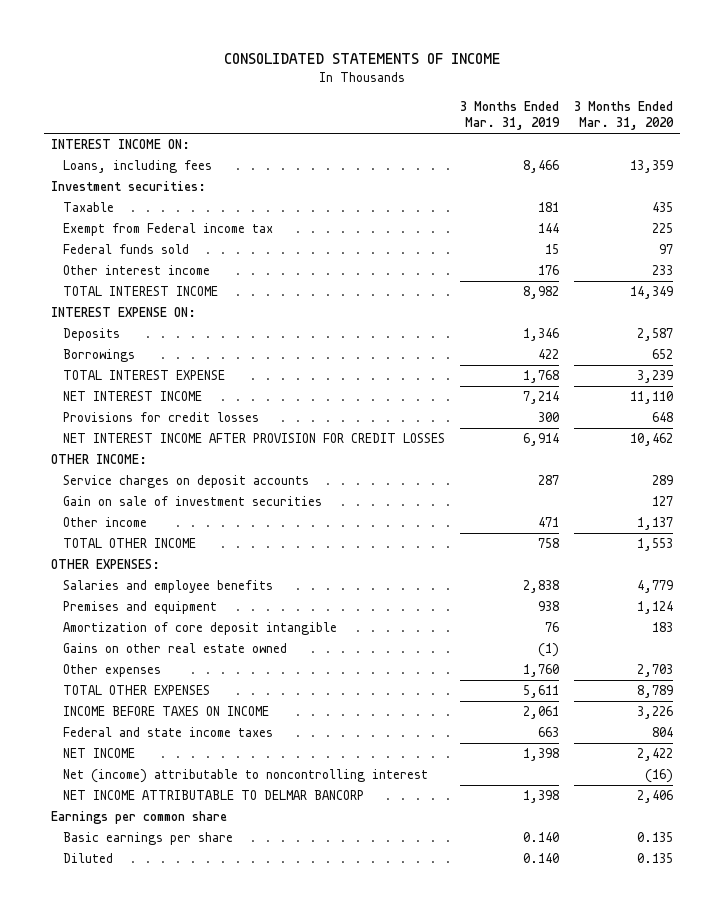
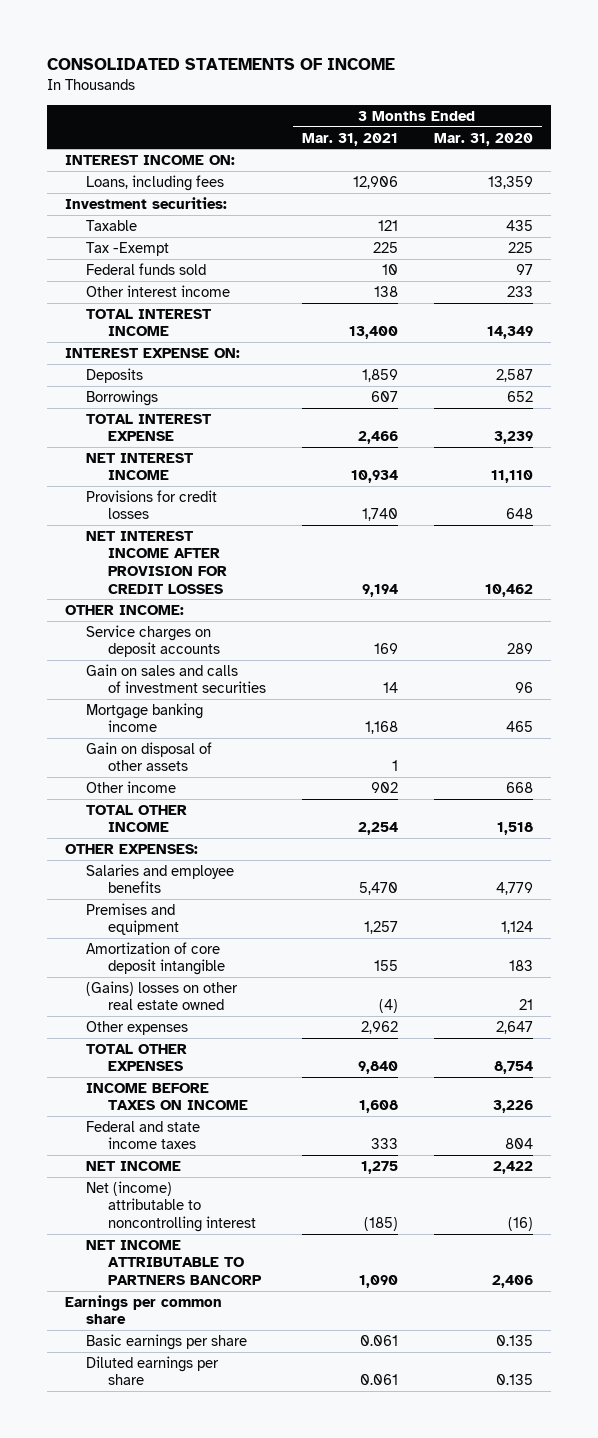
- | 3 Months Ended Mar. 31, 2019 | 3 Months Ended Mar. 31, 2020
+ | 3 Months Ended Mar. 31, 2021 | 3 Months Ended Mar. 31, 2020
- Exempt from Federal income tax | 144 | 225
+ Tax -Exempt | 225 | 225
- Gain on sale of investment securities | | 127
- Other income | 471 | 1,137
- TOTAL OTHER INCOME | 758 | 1,553
+ Gain on sales and calls of investment securities | 14 | 96
+ Mortgage banking income | 1,168 | 465
+ Gain on disposal of other assets | 1 |
+ Other income | 902 | 668
+ TOTAL OTHER INCOME | 2,254 | 1,518
- Gains on other real estate owned | (1) |
- Other expenses | 1,760 | 2,703
- TOTAL OTHER EXPENSES | 5,611 | 8,789
+ (Gains) losses on other real estate owned | (4) | 21
+ Other expenses | 2,962 | 2,647
+ TOTAL OTHER EXPENSES | 9,840 | 8,754
- NET INCOME ATTRIBUTABLE TO DELMAR BANCORP | 1,398 | 2,406
+ NET INCOME ATTRIBUTABLE TO PARTNERS BANCORP | 1,090 | 2,406
- Diluted | 0.140 | 0.135
+ Diluted earnings per share | 0.061 | 0.135

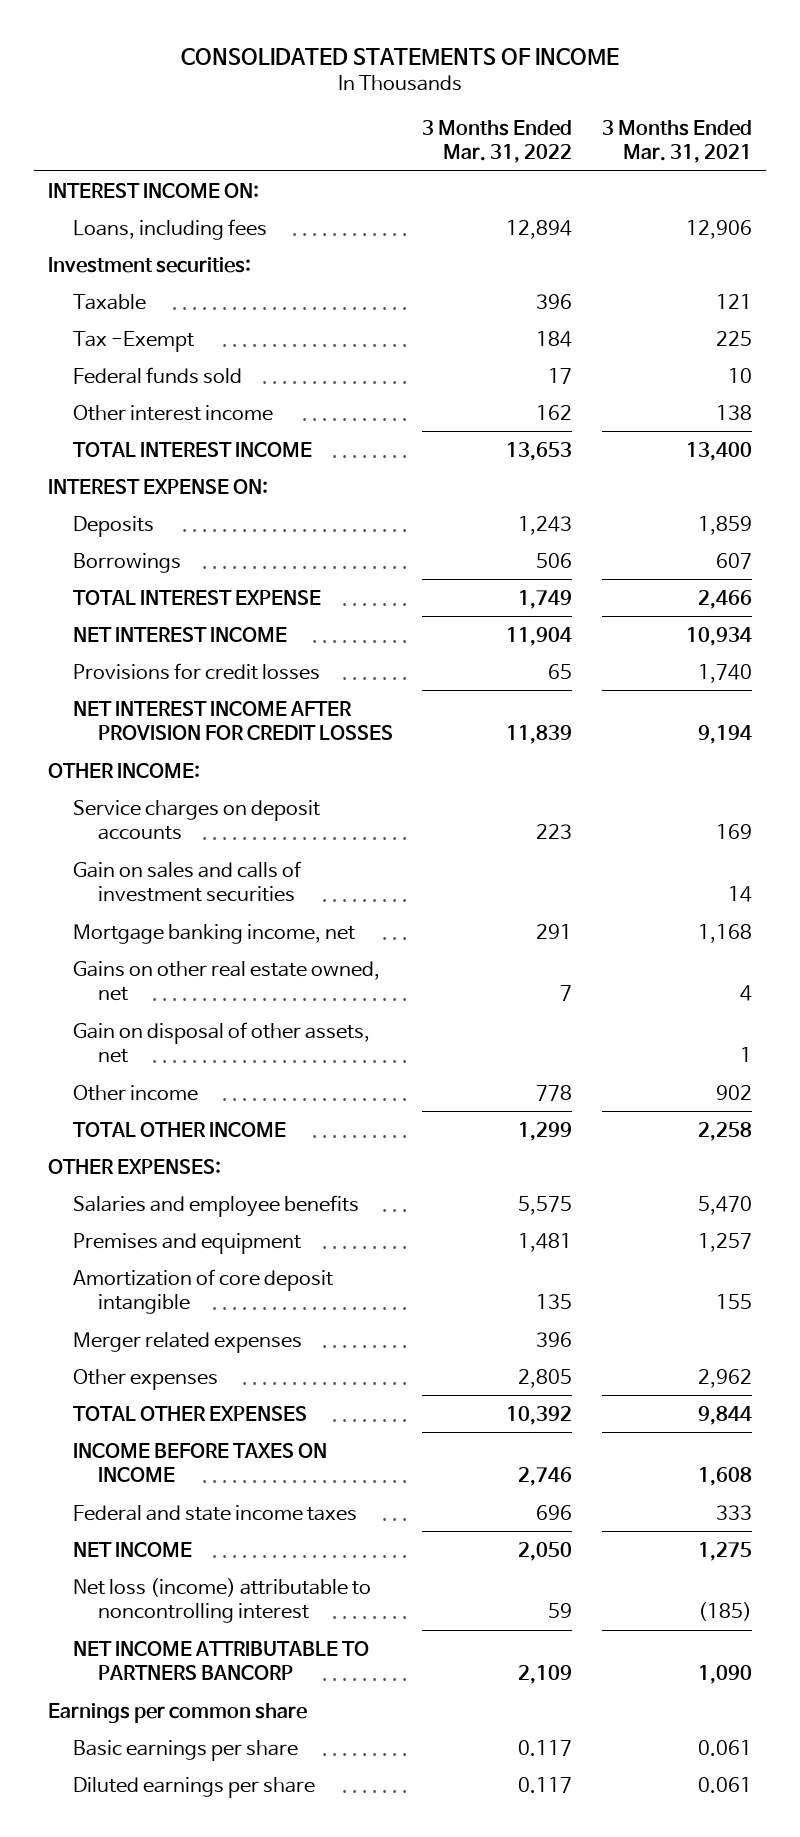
- | 3 Months Ended Mar. 31, 2021 | 3 Months Ended Mar. 31, 2020
+ | 3 Months Ended Mar. 31, 2022 | 3 Months Ended Mar. 31, 2021
- Mortgage banking income | 1,168 | 465
- Gain on disposal of other assets | 1 |
+ Mortgage banking income, net | 291 | 1,168
+ Gains on other real estate owned, net | 7 | 4
+ Gain on disposal of other assets, net | | 1
- TOTAL OTHER INCOME | 2,254 | 1,518
+ TOTAL OTHER INCOME | 1,299 | 2,258
- (Gains) losses on other real estate owned | (4) | 21
+ Merger related expenses | 396 |
- TOTAL OTHER EXPENSES | 9,840 | 8,754
+ TOTAL OTHER EXPENSES | 10,392 | 9,844
- Net (income) attributable to noncontrolling interest | (185) | (16)
+ Net loss (income) attributable to noncontrolling interest | 59 | (185)

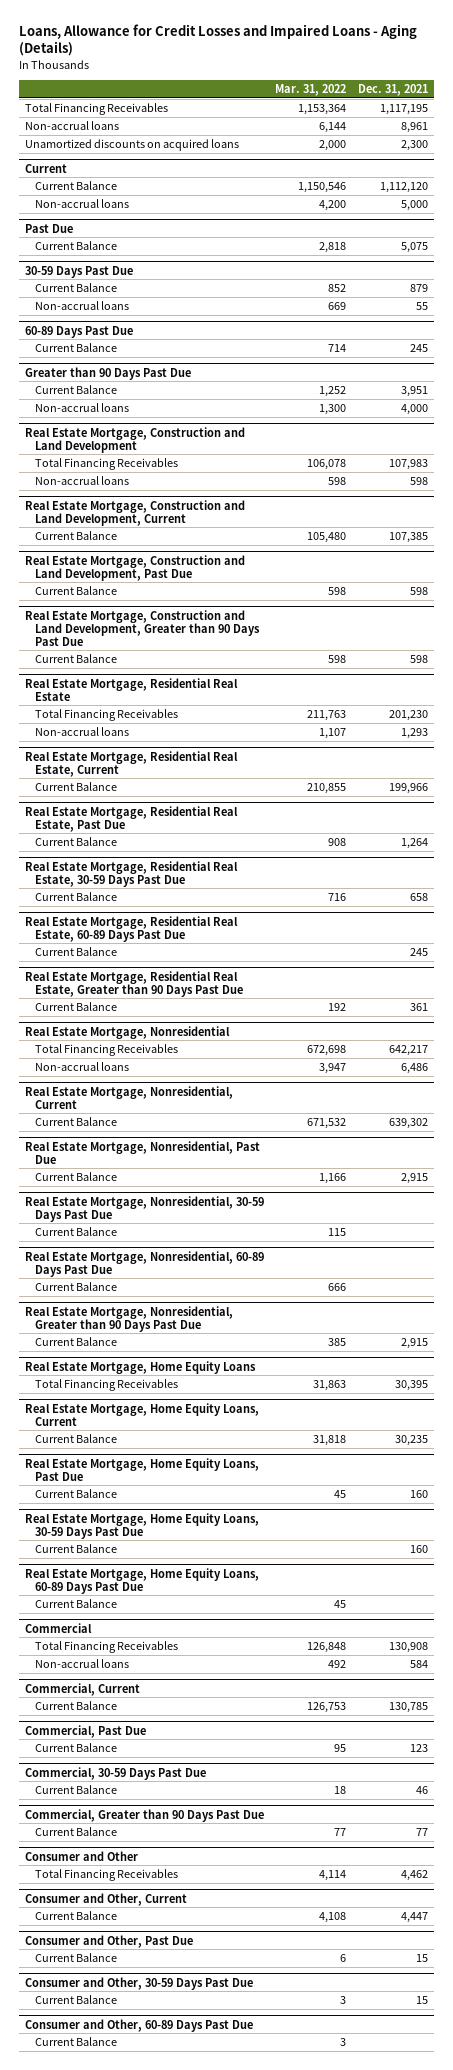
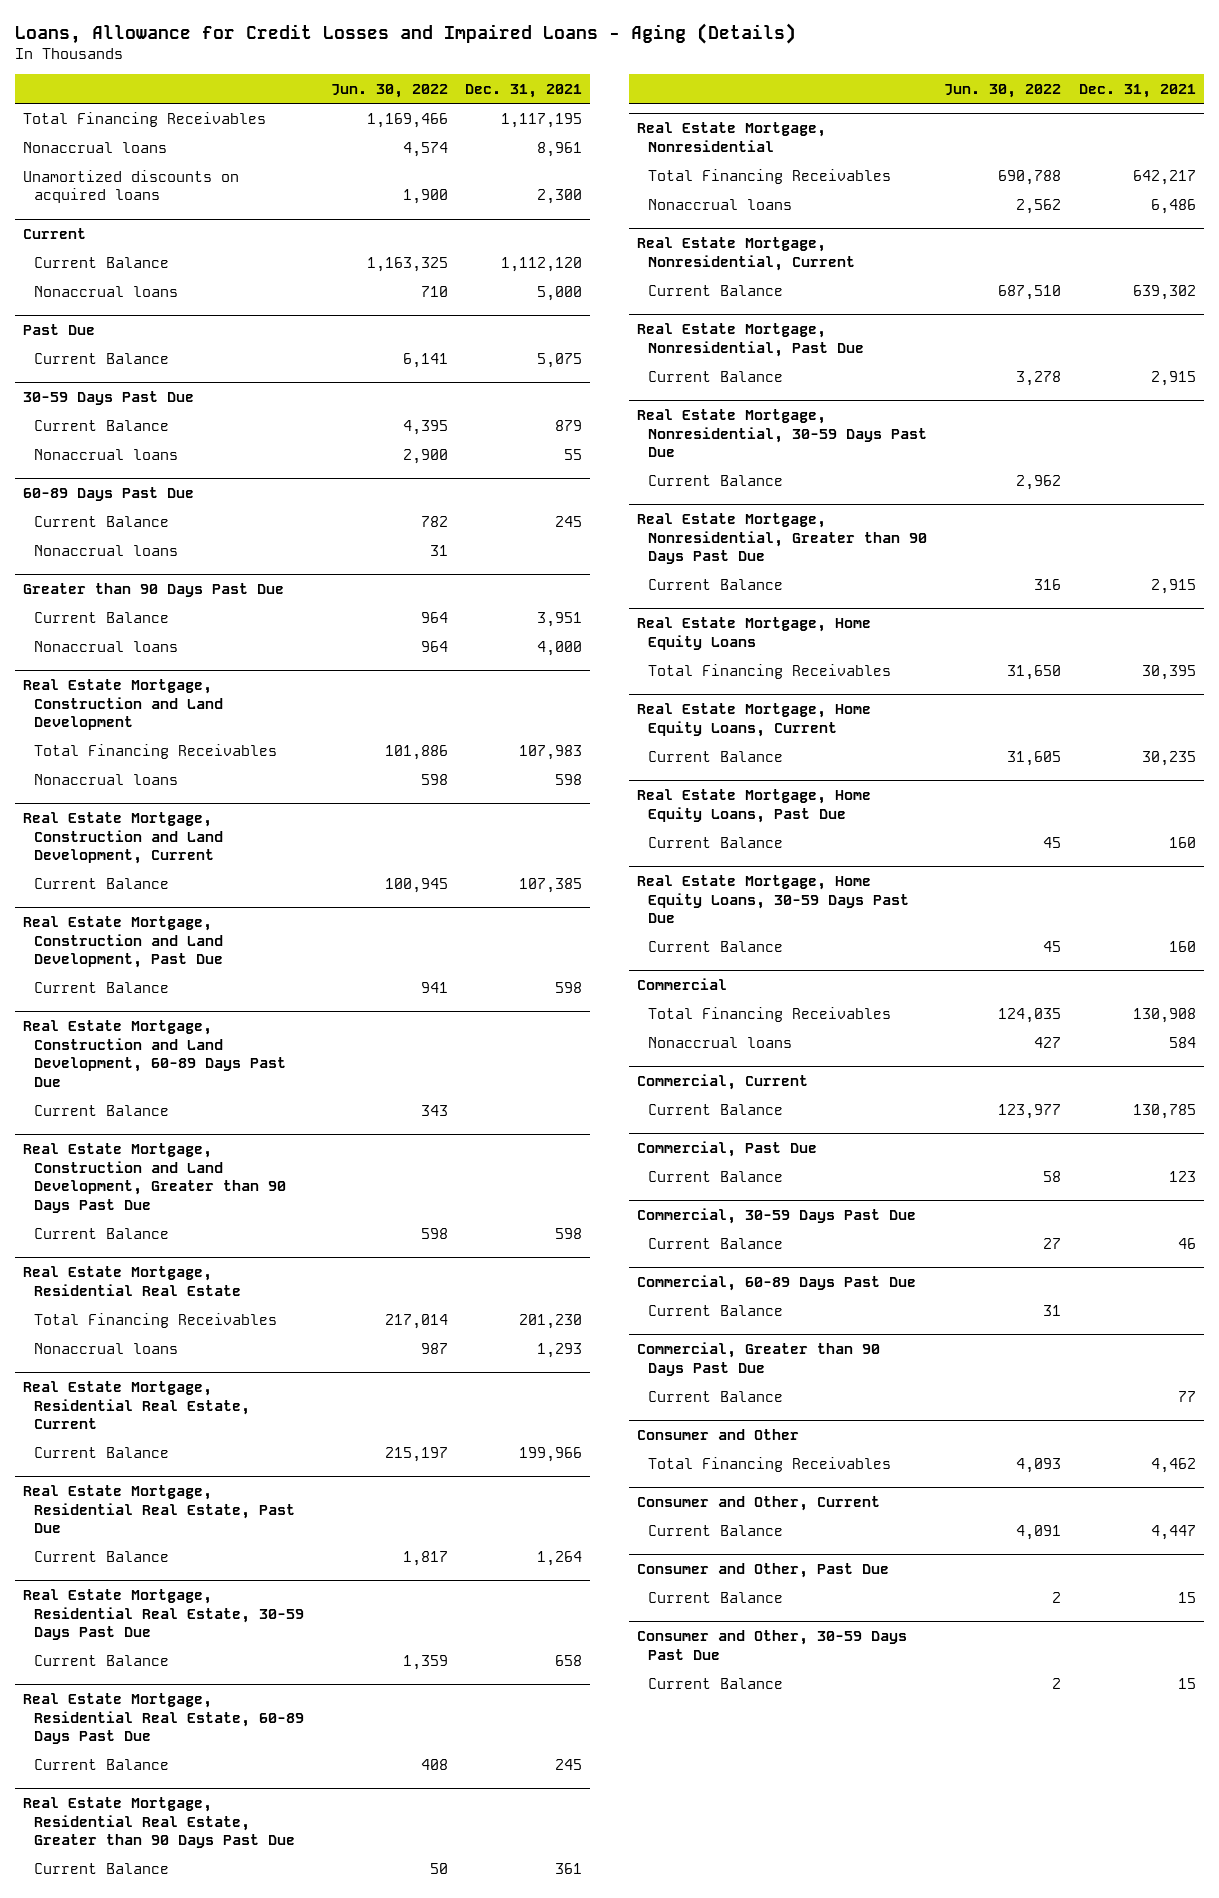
- | Mar. 31, 2022 | Dec. 31, 2021
+ | Jun. 30, 2022 | Dec. 31, 2021
- Non-accrual loans | 6,144 | 8,961
+ Nonaccrual loans | 4,574 | 8,961
@ Current
- Non-accrual loans | 4,200 | 5,000
+ Nonaccrual loans | 710 | 5,000
@ 30-59 Days Past Due
- Non-accrual loans | 669 | 55
+ Nonaccrual loans | 2,900 | 55
@ 60-89 Days Past Due
+ Nonaccrual loans | 31 |
@ Greater than 90 Days Past Due
- Non-accrual loans | 1,300 | 4,000
+ Nonaccrual loans | 964 | 4,000
@ Real Estate Mortgage, Construction and Land Development
- Non-accrual loans | 598 | 598
+ Nonaccrual loans | 598 | 598
+ Real Estate Mortgage, Construction and Land Development, 60-89 Days Past Due
+ Current Balance | 343 |
@ Real Estate Mortgage, Residential Real Estate
- Non-accrual loans | 1,107 | 1,293
+ Nonaccrual loans | 987 | 1,293
@ Real Estate Mortgage, Nonresidential
- Non-accrual loans | 3,947 | 6,486
+ Nonaccrual loans | 2,562 | 6,486
- Real Estate Mortgage, Nonresidential, 60-89 Days Past Due
- Current Balance | 666 |
- Real Estate Mortgage, Home Equity Loans, 60-89 Days Past Due
- Current Balance | 45 |
@ Commercial
- Non-accrual loans | 492 | 584
+ Nonaccrual loans | 427 | 584
+ Commercial, 60-89 Days Past Due
+ Current Balance | 31 |
- Consumer and Other, 60-89 Days Past Due
- Current Balance | 3 |

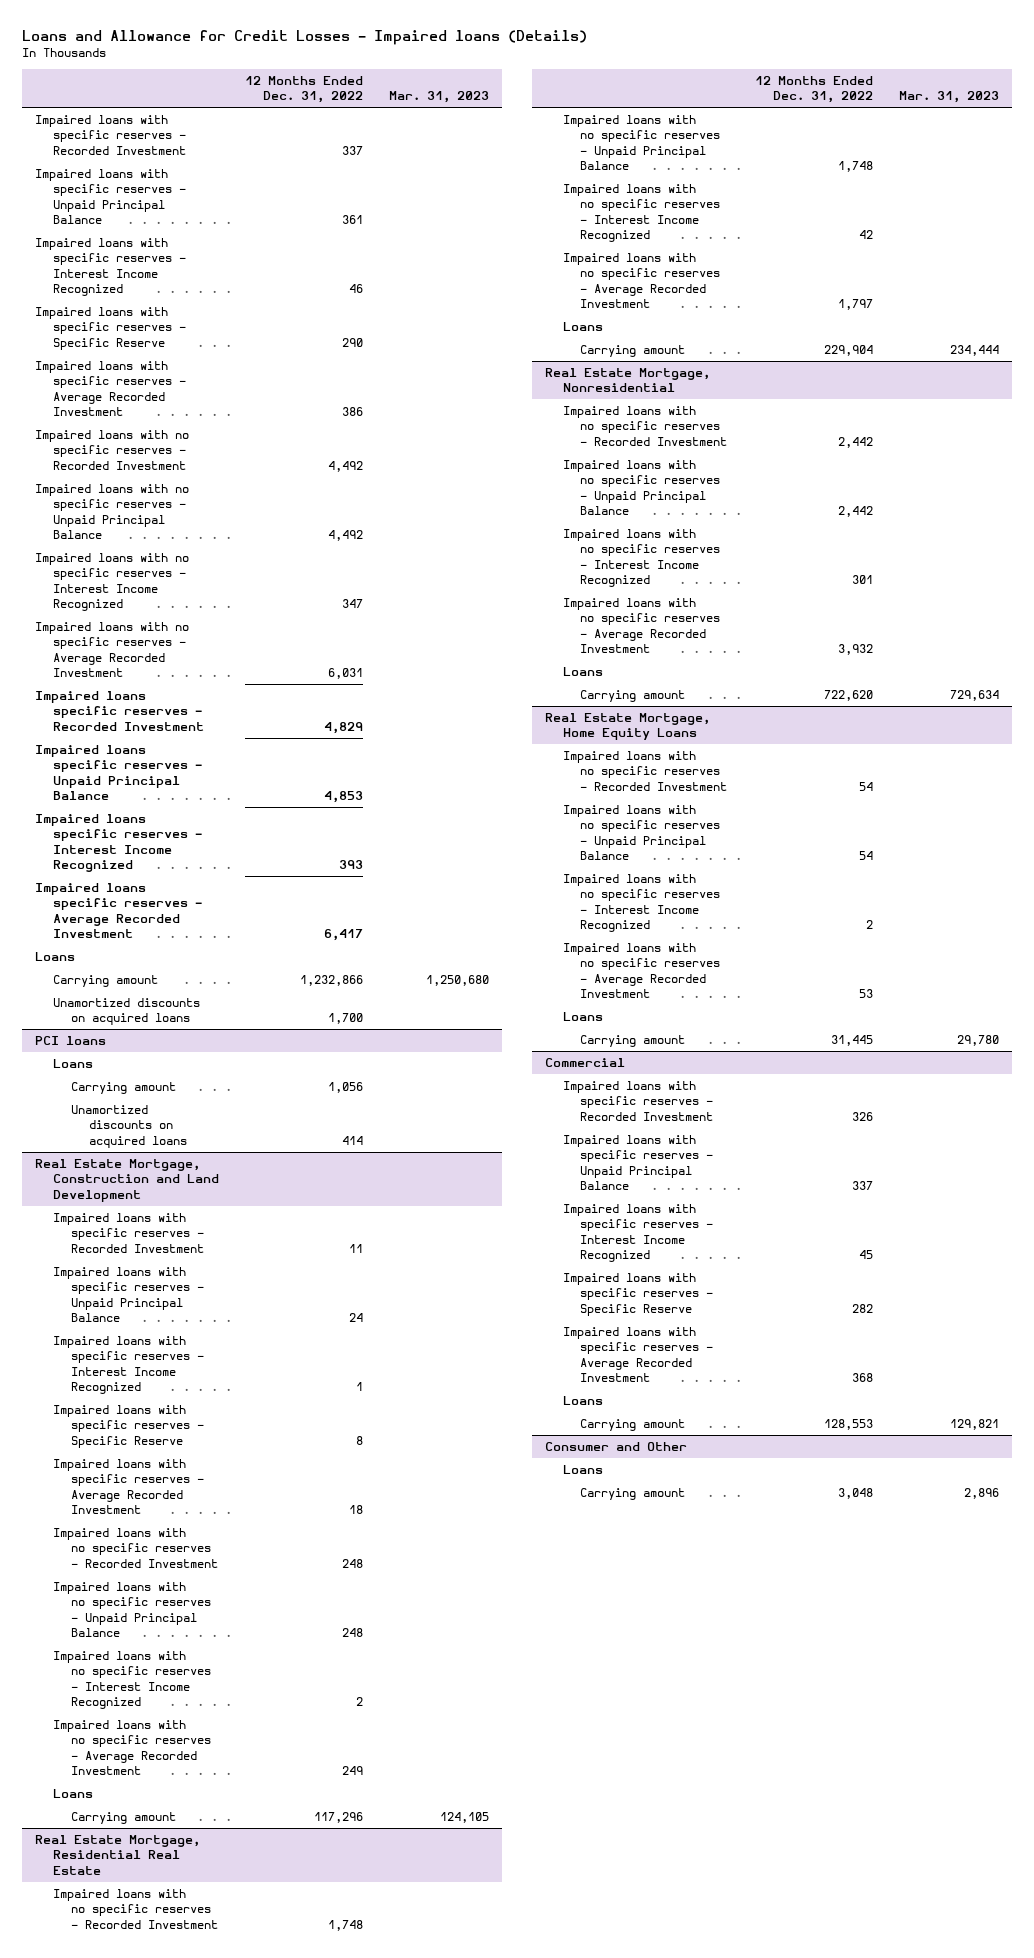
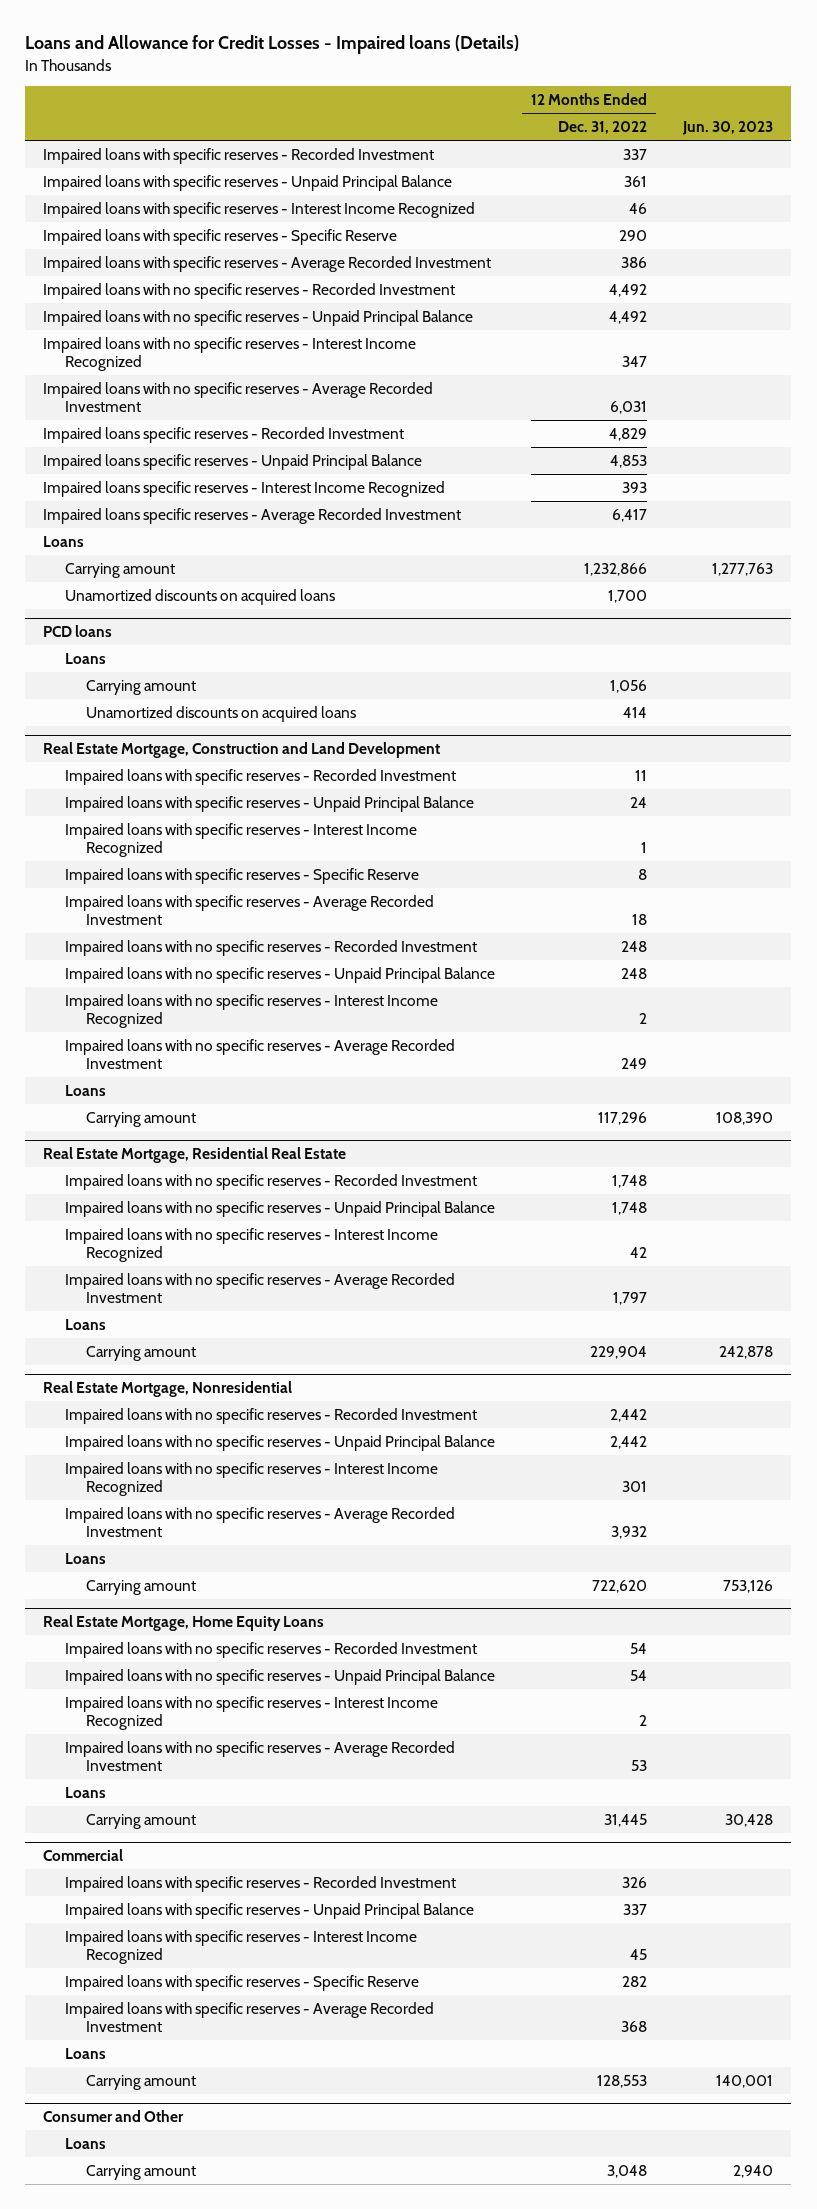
- | 12 Months Ended Dec. 31, 2022 | Mar. 31, 2023
+ | 12 Months Ended Dec. 31, 2022 | Jun. 30, 2023
- PCI loans
+ PCD loans

